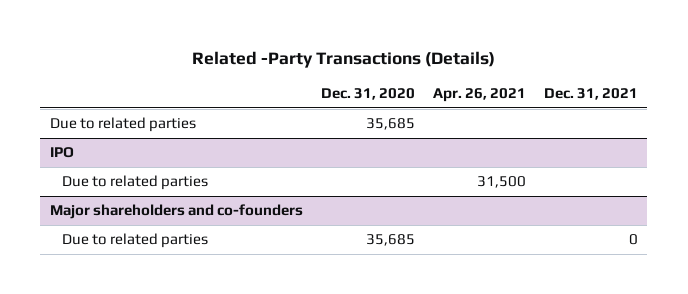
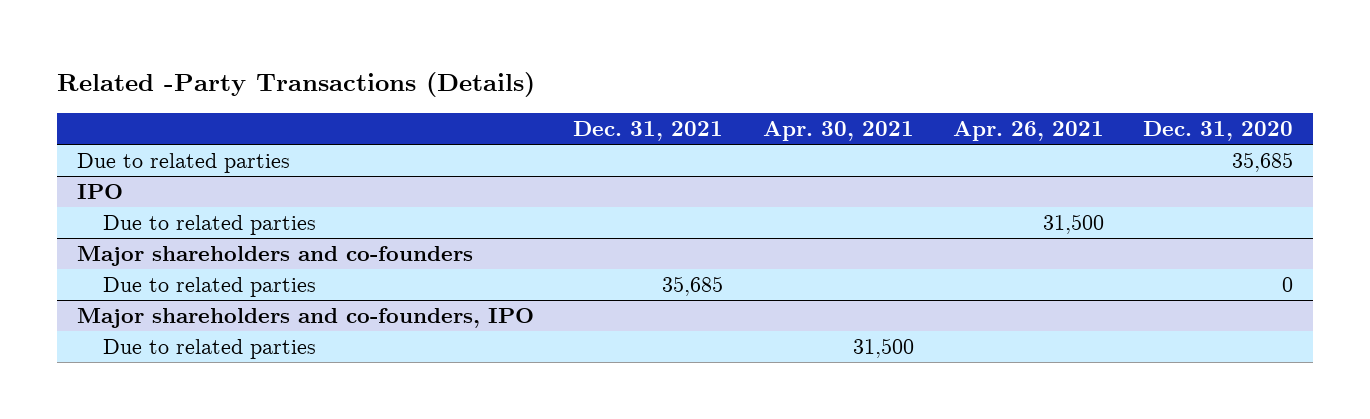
- | Dec. 31, 2020 | Apr. 26, 2021 | Dec. 31, 2021
+ | Dec. 31, 2021 | Apr. 30, 2021 | Apr. 26, 2021 | Dec. 31, 2020
@ Major shareholders and co-founders
- Due to related parties | 35,685 | | 0
+ Due to related parties | 35,685 | | | 0
+ Major shareholders and co-founders, IPO
+ Due to related parties | | 31,500 | |

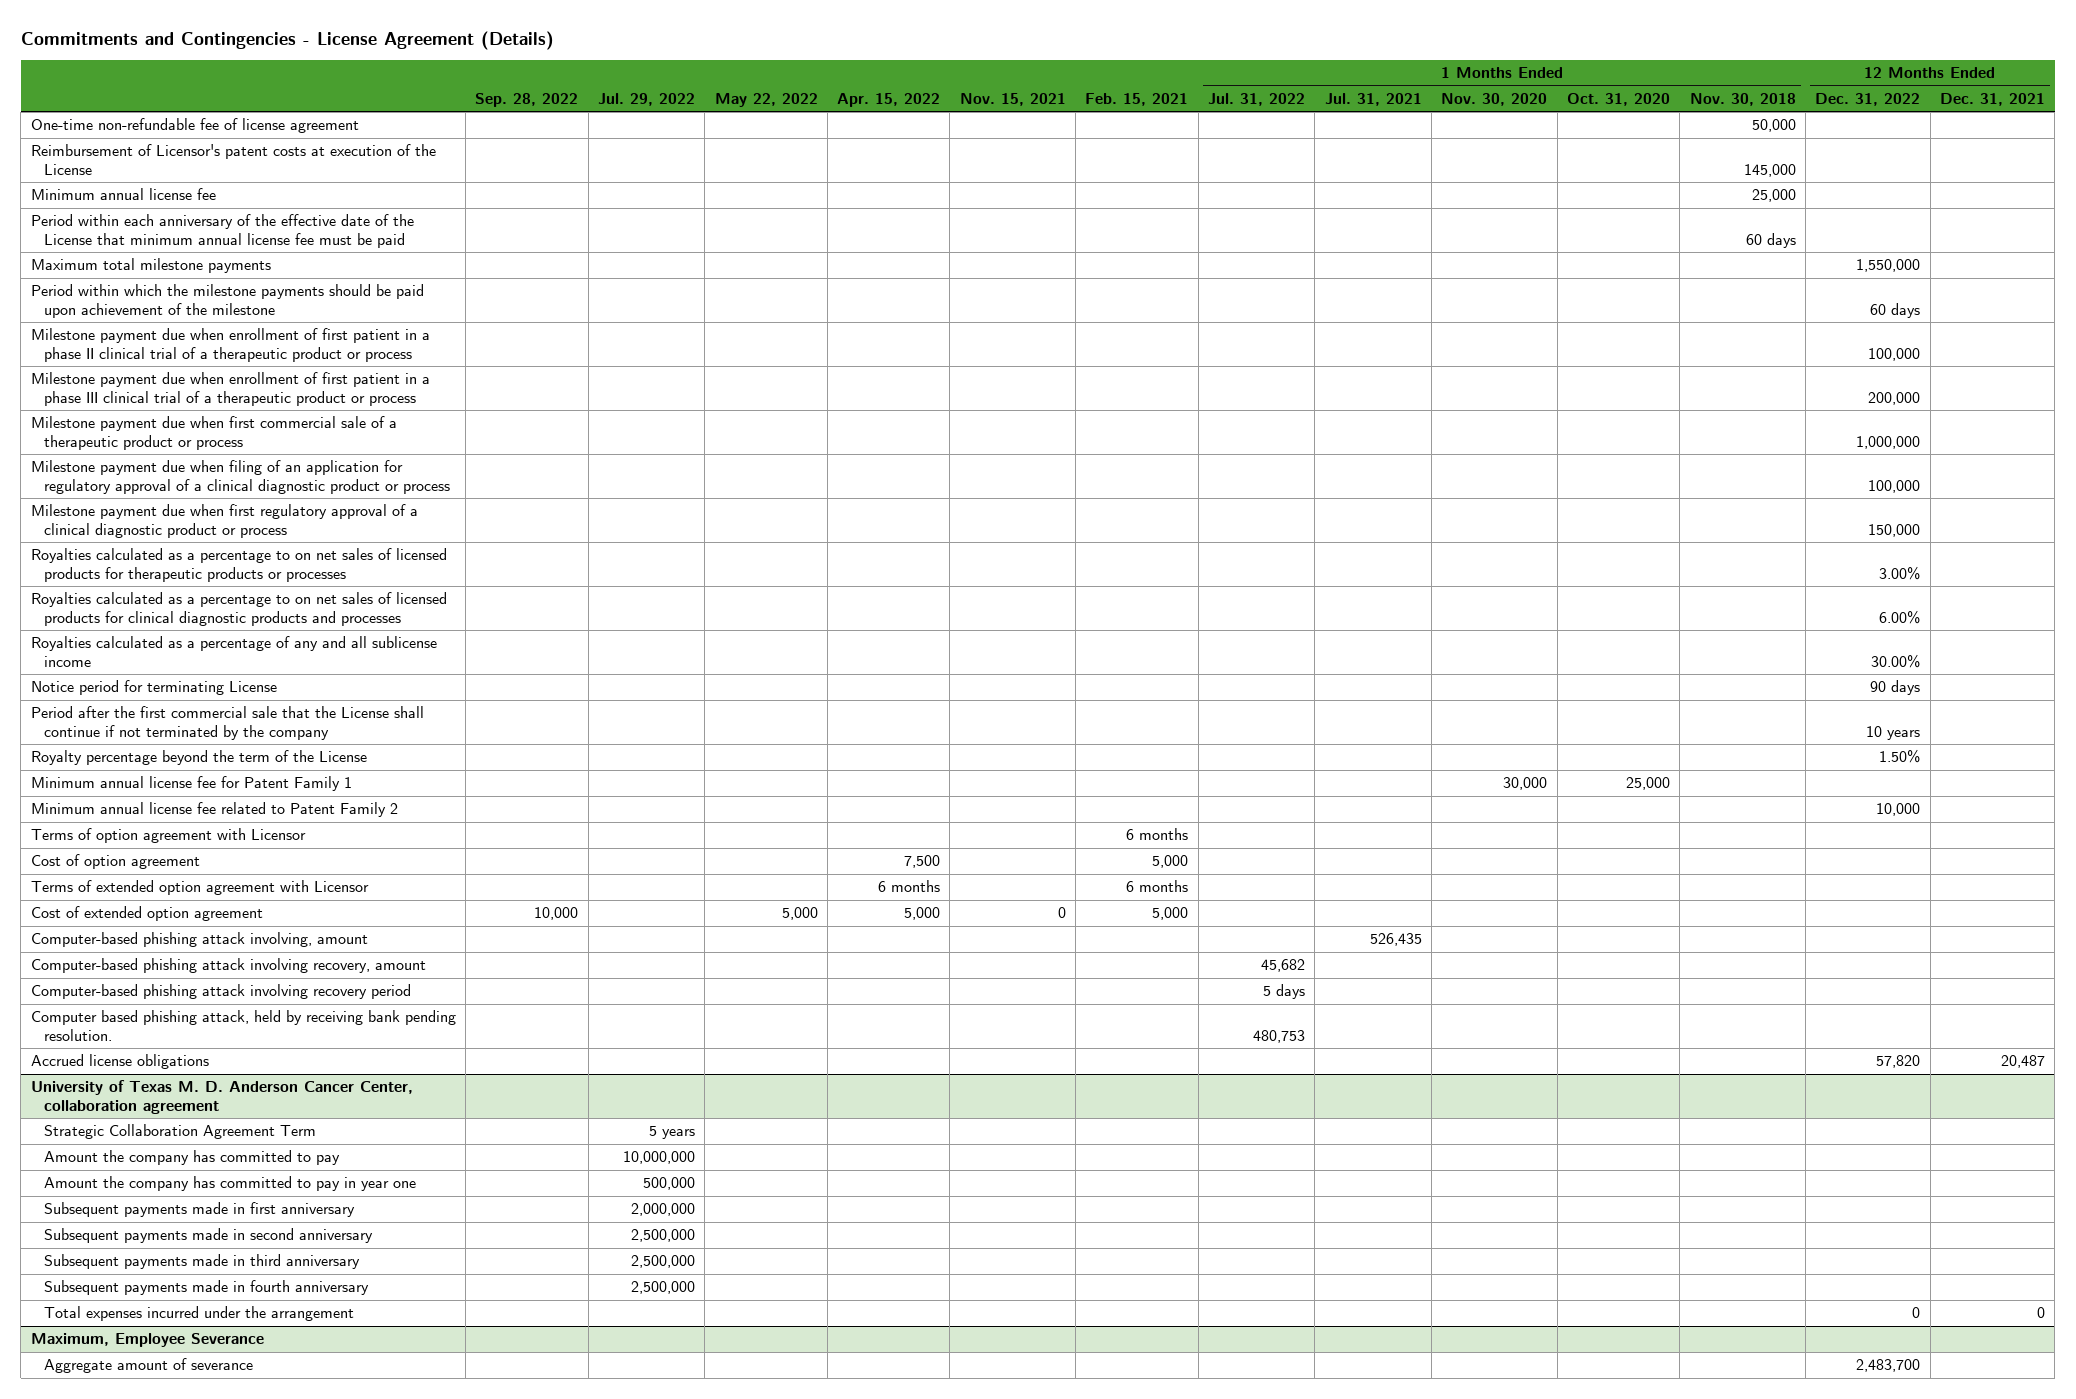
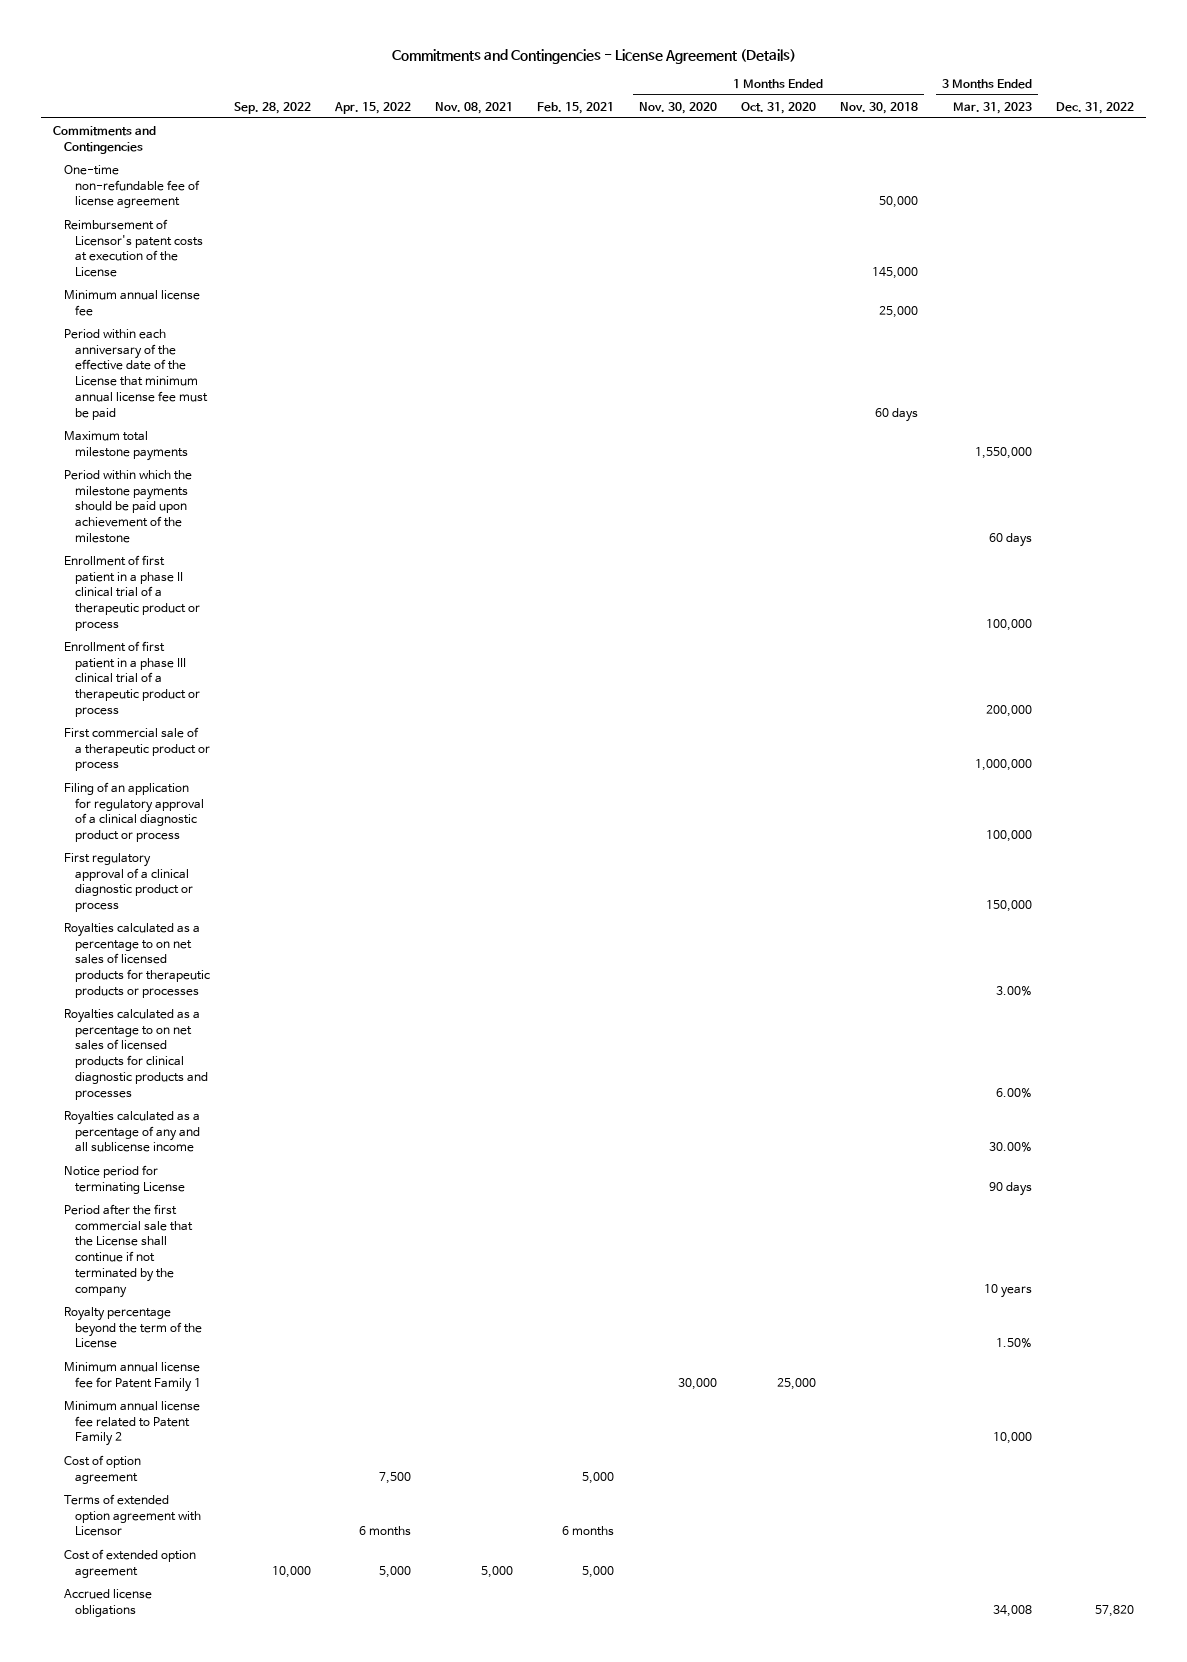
- | Sep. 28, 2022 | Jul. 29, 2022 | May 22, 2022 | Apr. 15, 2022 | Nov. 15, 2021 | Feb. 15, 2021 | 1 Months Ended Jul. 31, 2022 | 1 Months Ended Jul. 31, 2021 | 1 Months Ended Nov. 30, 2020 | 1 Months Ended Oct. 31, 2020 | 1 Months Ended Nov. 30, 2018 | 12 Months Ended Dec. 31, 2022 | 12 Months Ended Dec. 31, 2021
+ | Sep. 28, 2022 | Apr. 15, 2022 | Nov. 08, 2021 | Feb. 15, 2021 | 1 Months Ended Nov. 30, 2020 | 1 Months Ended Oct. 31, 2020 | 1 Months Ended Nov. 30, 2018 | 3 Months Ended Mar. 31, 2023 | Dec. 31, 2022
+ Commitments and Contingencies
- Milestone payment due when enrollment of first patient in a phase II clinical trial of a therapeutic product or process | | | | | | | | | | | | 100,000 |
- Milestone payment due when enrollment of first patient in a phase III clinical trial of a therapeutic product or process | | | | | | | | | | | | 200,000 |
- Milestone payment due when first commercial sale of a therapeutic product or process | | | | | | | | | | | | 1,000,000 |
- Milestone payment due when filing of an application for regulatory approval of a clinical diagnostic product or process | | | | | | | | | | | | 100,000 |
- Milestone payment due when first regulatory approval of a clinical diagnostic product or process | | | | | | | | | | | | 150,000 |
+ Enrollment of first patient in a phase II clinical trial of a therapeutic product or process | | | | | | | | 100,000 |
+ Enrollment of first patient in a phase III clinical trial of a therapeutic product or process | | | | | | | | 200,000 |
+ First commercial sale of a therapeutic product or process | | | | | | | | 1,000,000 |
+ Filing of an application for regulatory approval of a clinical diagnostic product or process | | | | | | | | 100,000 |
+ First regulatory approval of a clinical diagnostic product or process | | | | | | | | 150,000 |
- Terms of option agreement with Licensor | | | | | | 6 months | | | | | | |
- Computer-based phishing attack involving, amount | | | | | | | | 526,435 | | | | |
- Computer-based phishing attack involving recovery, amount | | | | | | | 45,682 | | | | | |
- Computer-based phishing attack involving recovery period | | | | | | | 5 days | | | | | |
- Computer based phishing attack, held by receiving bank pending resolution. | | | | | | | 480,753 | | | | | |
- University of Texas M. D. Anderson Cancer Center, collaboration agreement
- Strategic Collaboration Agreement Term | | 5 years | | | | | | | | | | |
- Amount the company has committed to pay | | 10,000,000 | | | | | | | | | | |
- Amount the company has committed to pay in year one | | 500,000 | | | | | | | | | | |
- Subsequent payments made in first anniversary | | 2,000,000 | | | | | | | | | | |
- Subsequent payments made in second anniversary | | 2,500,000 | | | | | | | | | | |
- Subsequent payments made in third anniversary | | 2,500,000 | | | | | | | | | | |
- Subsequent payments made in fourth anniversary | | 2,500,000 | | | | | | | | | | |
- Total expenses incurred under the arrangement | | | | | | | | | | | | 0 | 0
- Maximum, Employee Severance
- Aggregate amount of severance | | | | | | | | | | | | 2,483,700 |

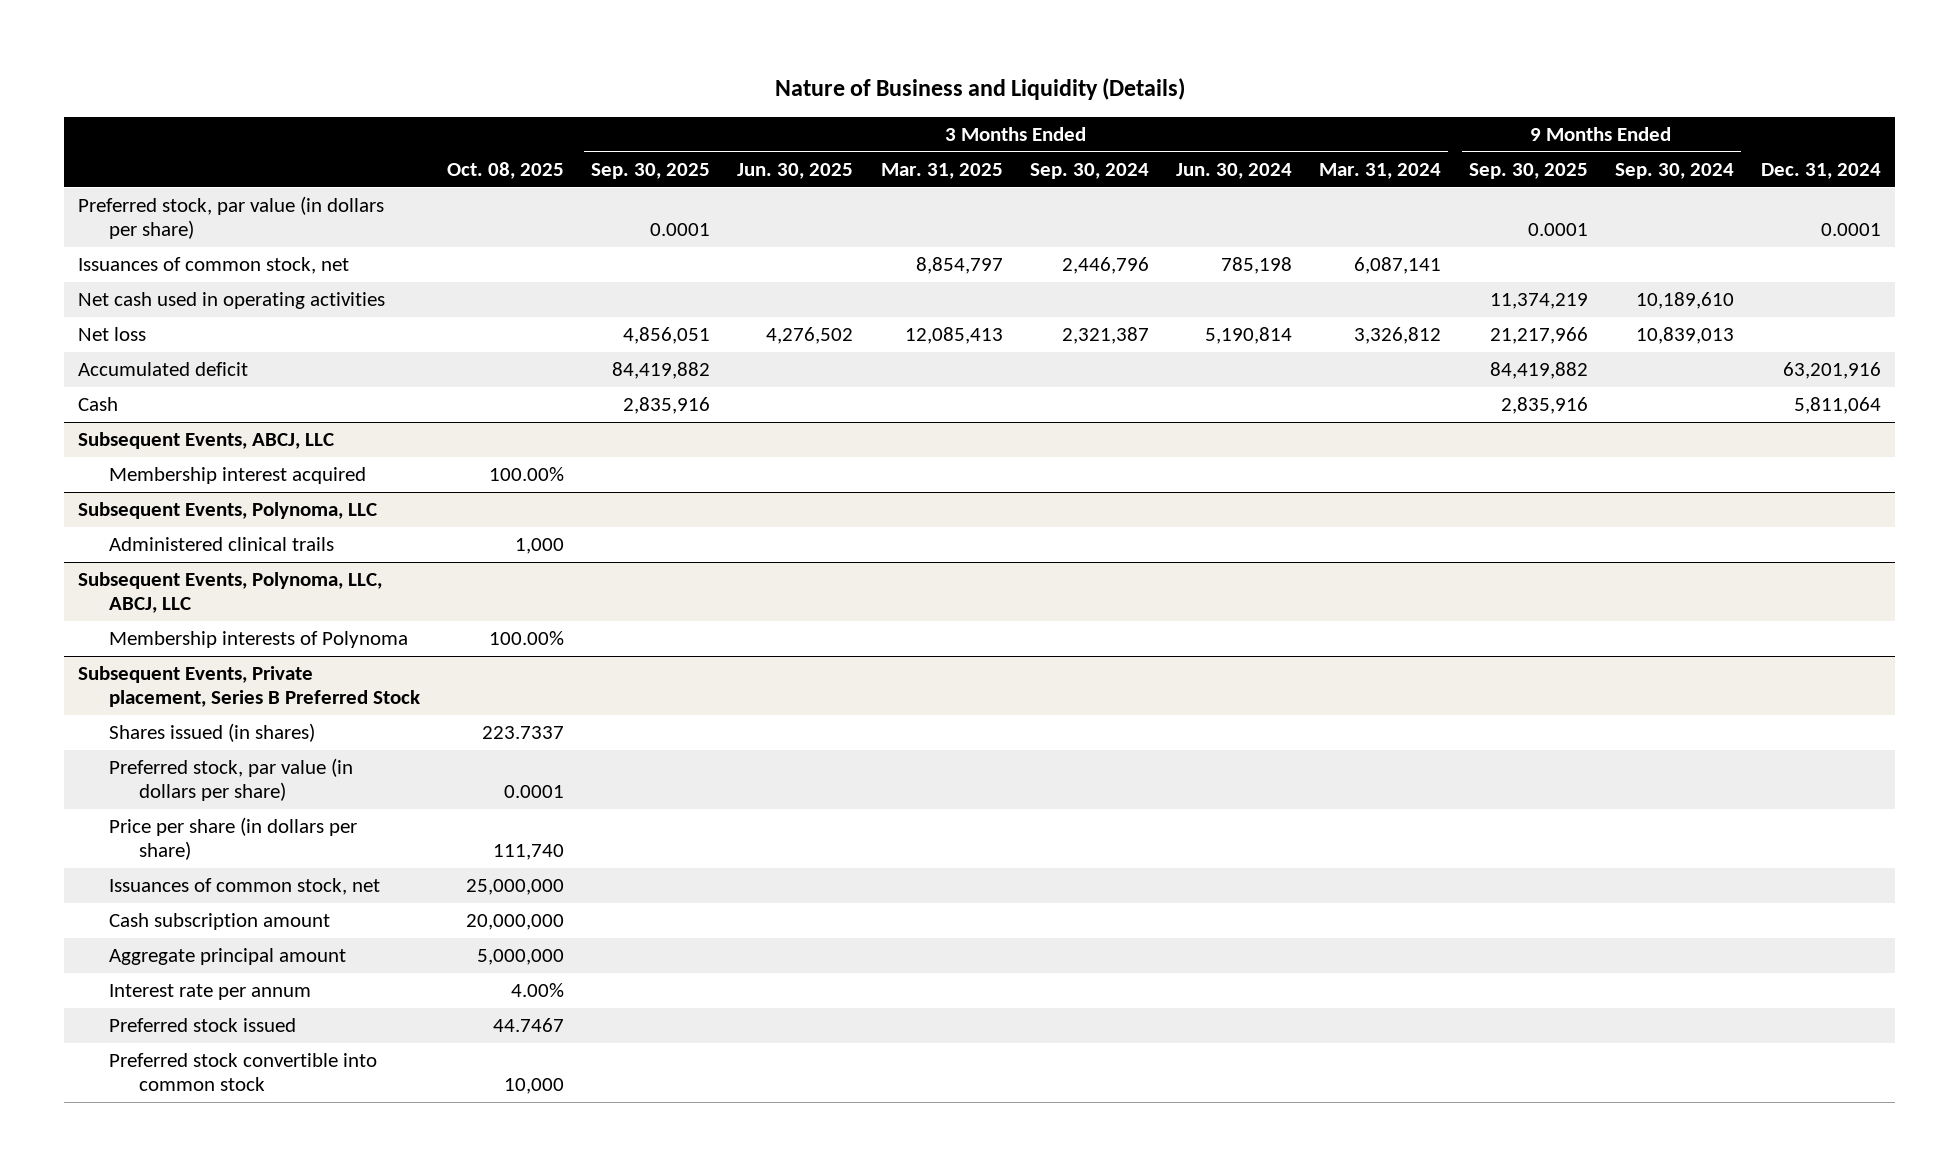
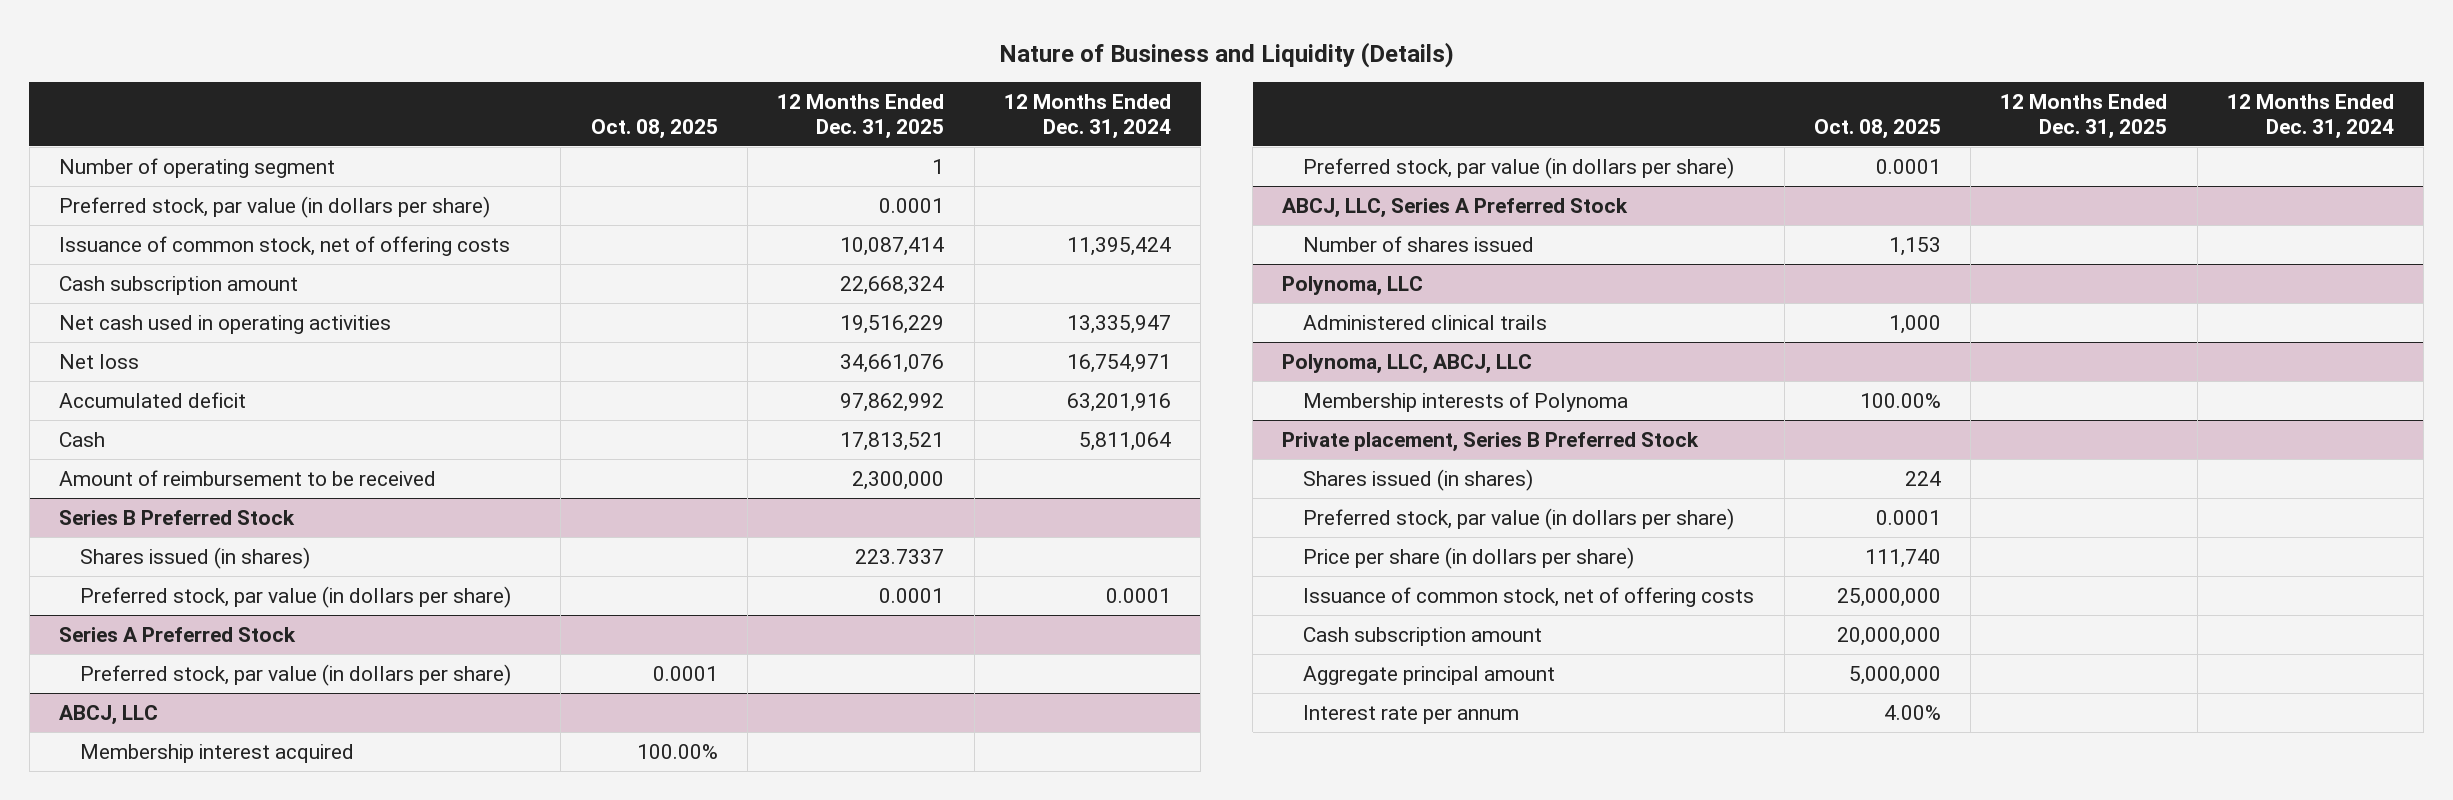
- | Oct. 08, 2025 | 3 Months Ended Sep. 30, 2025 | 3 Months Ended Jun. 30, 2025 | 3 Months Ended Mar. 31, 2025 | 3 Months Ended Sep. 30, 2024 | 3 Months Ended Jun. 30, 2024 | 3 Months Ended Mar. 31, 2024 | 9 Months Ended Sep. 30, 2025 | 9 Months Ended Sep. 30, 2024 | Dec. 31, 2024
+ | Oct. 08, 2025 | 12 Months Ended Dec. 31, 2025 | 12 Months Ended Dec. 31, 2024
+ Number of operating segment | | 1 |
- Issuances of common stock, net | | | | 8,854,797 | 2,446,796 | 785,198 | 6,087,141 | | |
+ Issuance of common stock, net of offering costs | | 10,087,414 | 11,395,424
+ Cash subscription amount | | 22,668,324 |
- Subsequent Events, ABCJ, LLC
+ Amount of reimbursement to be received | | 2,300,000 |
+ Series B Preferred Stock
+ Shares issued (in shares) | | 223.7337 |
+ Preferred stock, par value (in dollars per share) | | 0.0001 | 0.0001
+ Series A Preferred Stock
+ Preferred stock, par value (in dollars per share) | 0.0001 | |
+ ABCJ, LLC
- Subsequent Events, Polynoma, LLC
+ Preferred stock, par value (in dollars per share) | 0.0001 | |
+ ABCJ, LLC, Series A Preferred Stock
+ Number of shares issued | 1,153 | |
+ Polynoma, LLC
- Subsequent Events, Polynoma, LLC, ABCJ, LLC
+ Polynoma, LLC, ABCJ, LLC
- Subsequent Events, Private placement, Series B Preferred Stock
- Shares issued (in shares) | 223.7337 | | | | | | | | |
+ Private placement, Series B Preferred Stock
+ Shares issued (in shares) | 224 | |
- Issuances of common stock, net | 25,000,000 | | | | | | | | |
+ Issuance of common stock, net of offering costs | 25,000,000 | |
- Preferred stock issued | 44.7467 | | | | | | | | |
- Preferred stock convertible into common stock | 10,000 | | | | | | | | |

